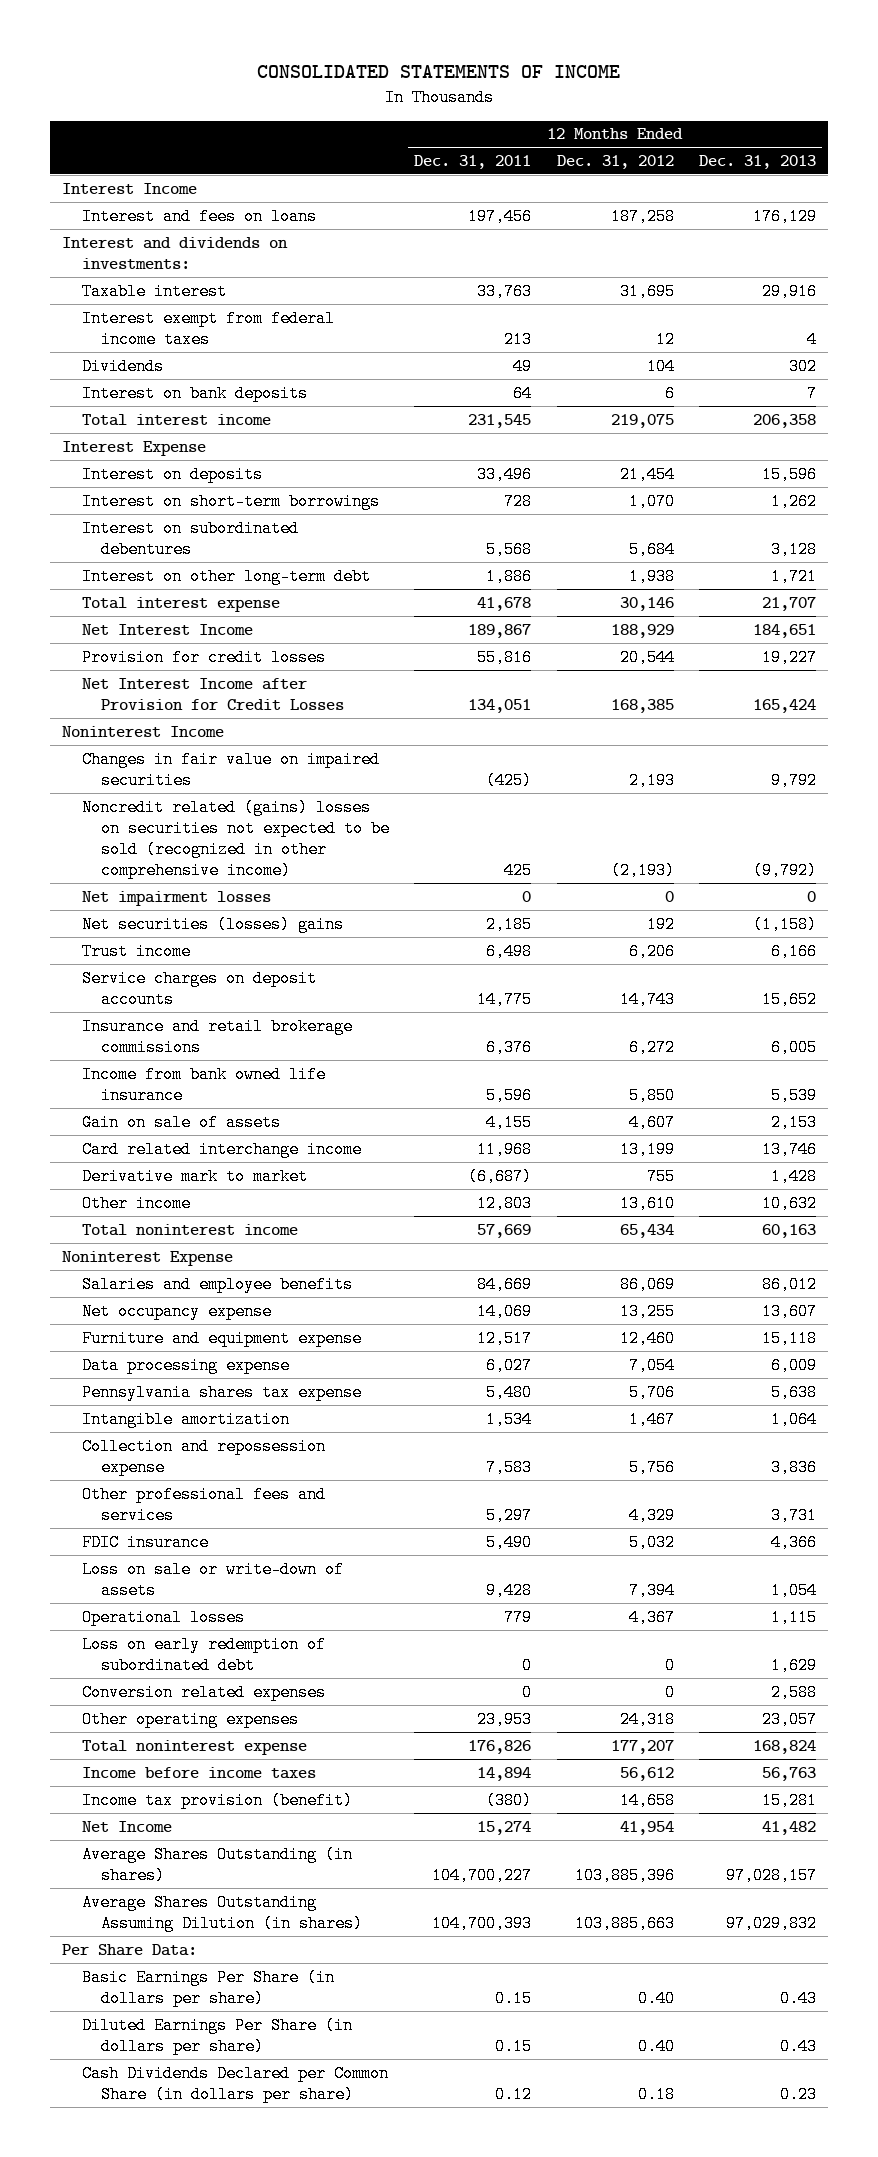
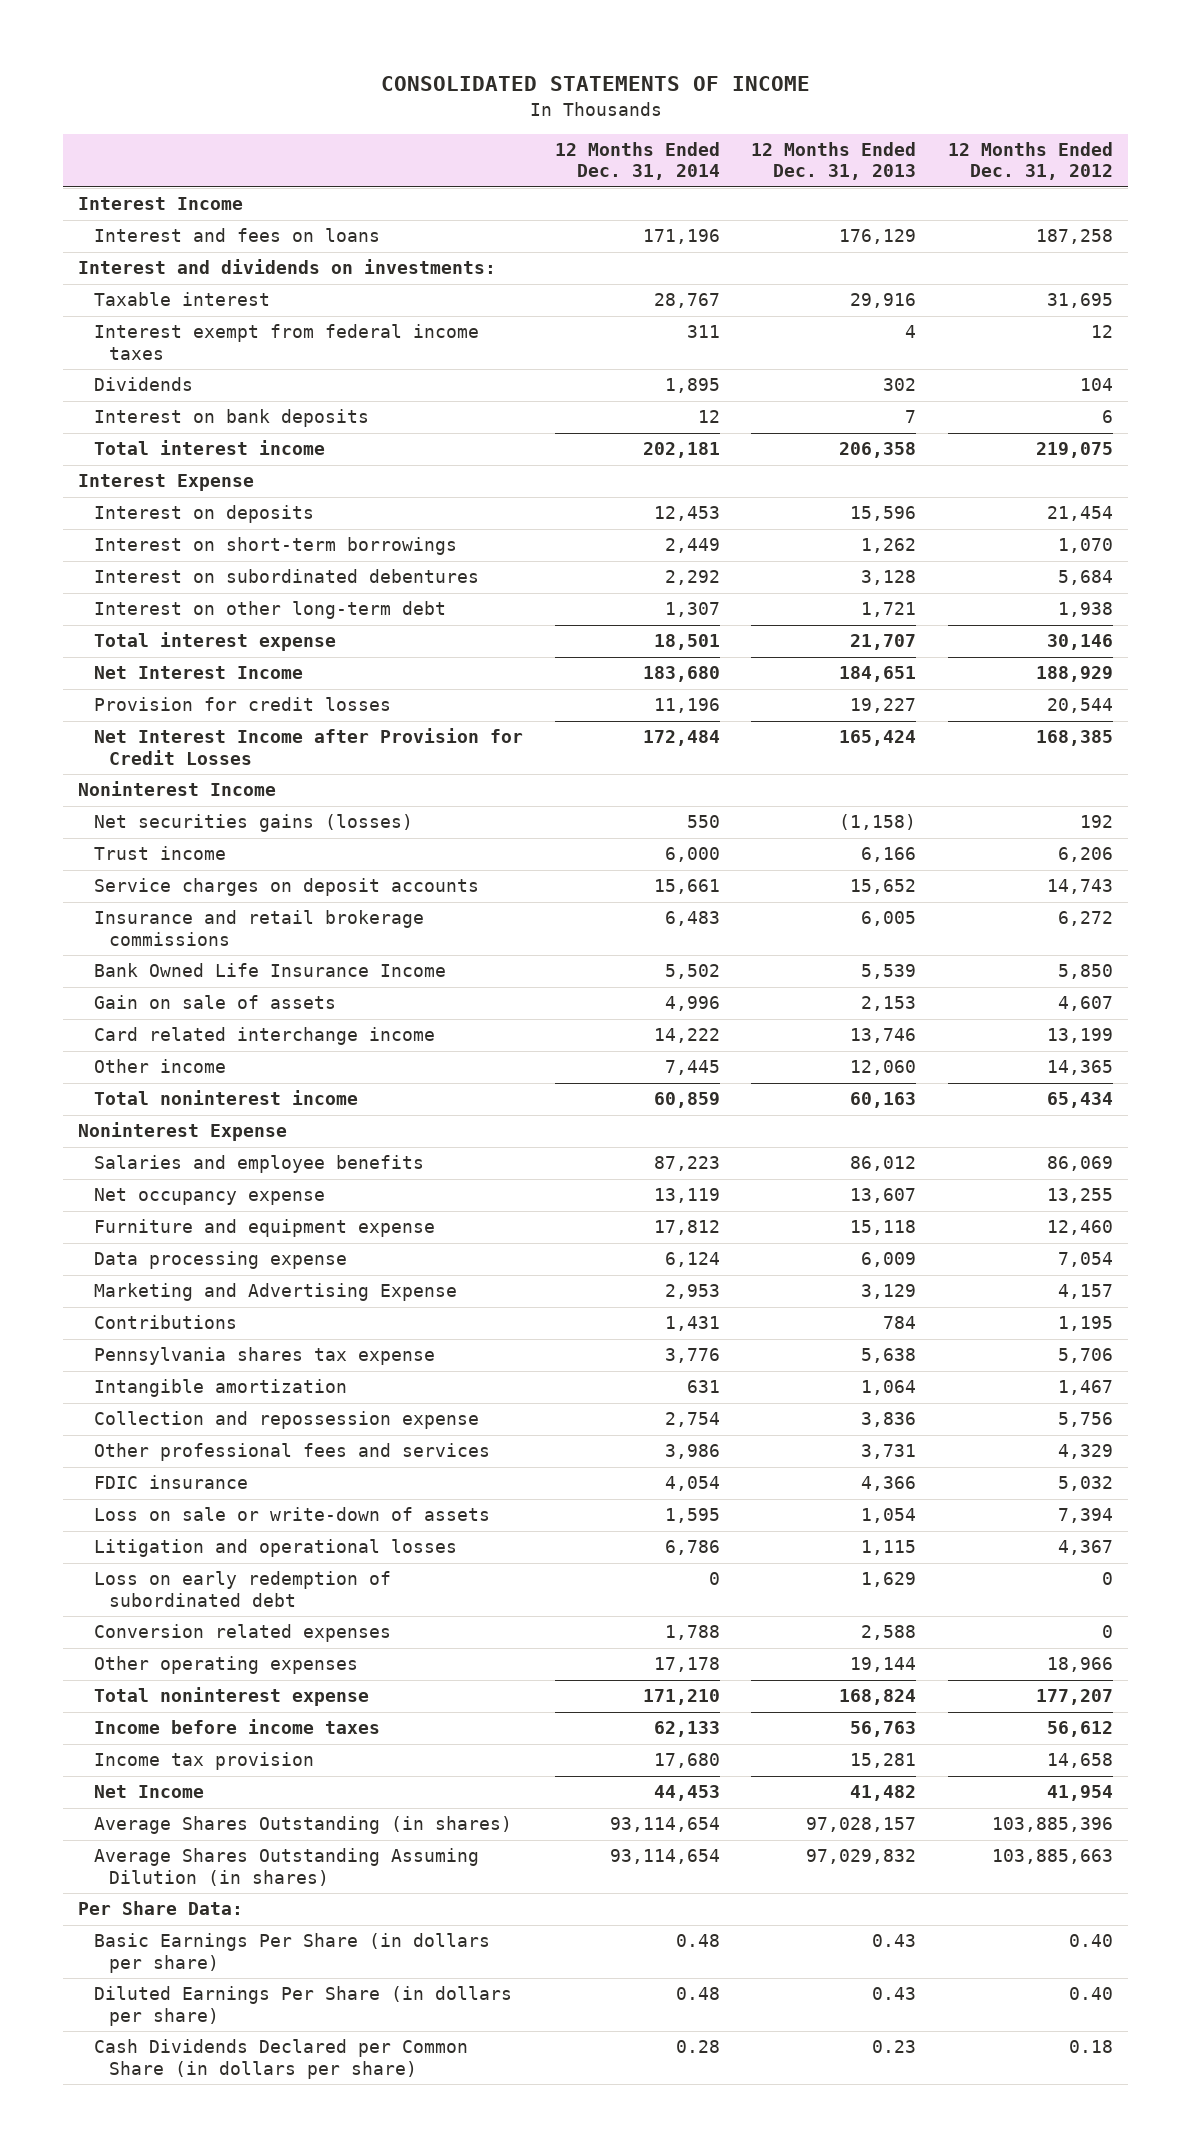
- | 12 Months Ended Dec. 31, 2011 | 12 Months Ended Dec. 31, 2012 | 12 Months Ended Dec. 31, 2013
+ | 12 Months Ended Dec. 31, 2014 | 12 Months Ended Dec. 31, 2013 | 12 Months Ended Dec. 31, 2012
- Changes in fair value on impaired securities | (425) | 2,193 | 9,792
- Noncredit related (gains) losses on securities not expected to be sold (recognized in other comprehensive income) | 425 | (2,193) | (9,792)
- Net impairment losses | 0 | 0 | 0
- Net securities (losses) gains | 2,185 | 192 | (1,158)
+ Net securities gains (losses) | 550 | (1,158) | 192
- Income from bank owned life insurance | 5,596 | 5,850 | 5,539
+ Bank Owned Life Insurance Income | 5,502 | 5,539 | 5,850
- Derivative mark to market | (6,687) | 755 | 1,428
- Other income | 12,803 | 13,610 | 10,632
+ Other income | 7,445 | 12,060 | 14,365
+ Marketing and Advertising Expense | 2,953 | 3,129 | 4,157
+ Contributions | 1,431 | 784 | 1,195
- Operational losses | 779 | 4,367 | 1,115
+ Litigation and operational losses | 6,786 | 1,115 | 4,367
- Other operating expenses | 23,953 | 24,318 | 23,057
+ Other operating expenses | 17,178 | 19,144 | 18,966
- Income tax provision (benefit) | (380) | 14,658 | 15,281
+ Income tax provision | 17,680 | 15,281 | 14,658

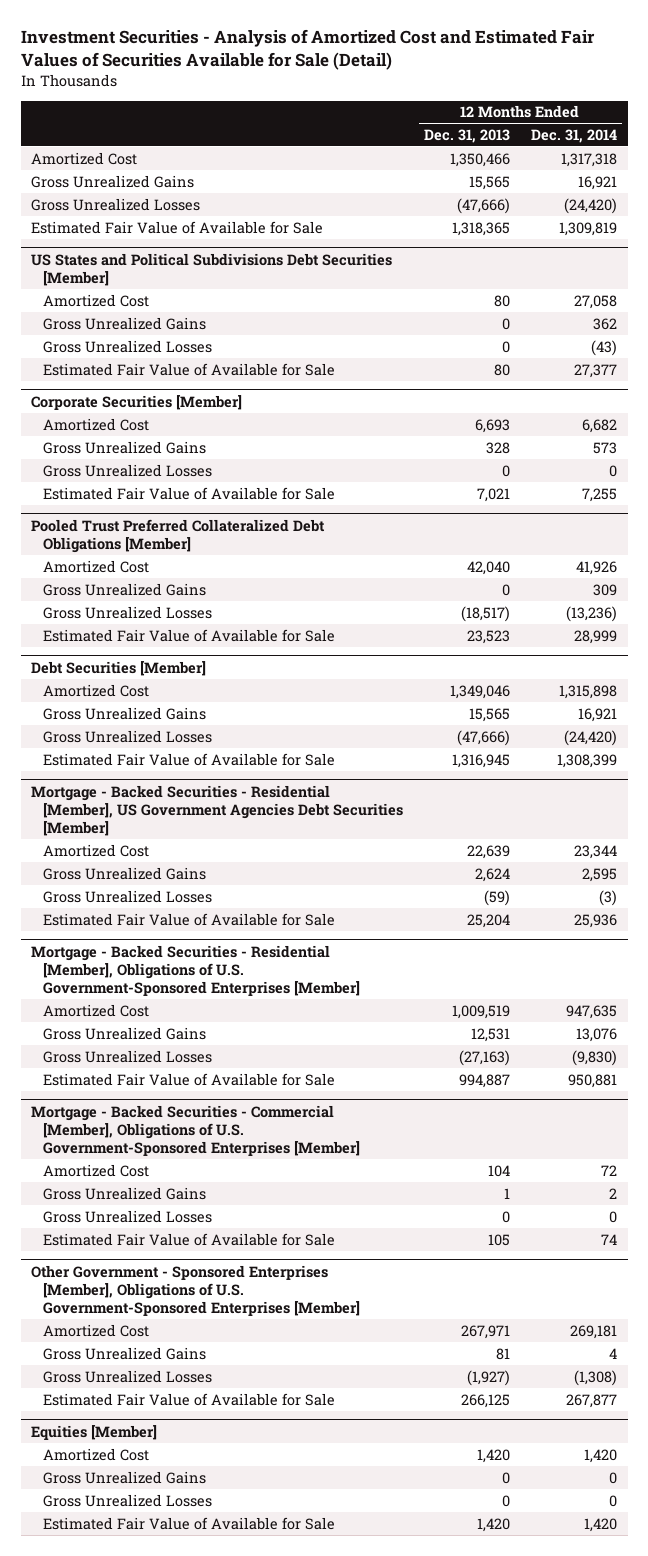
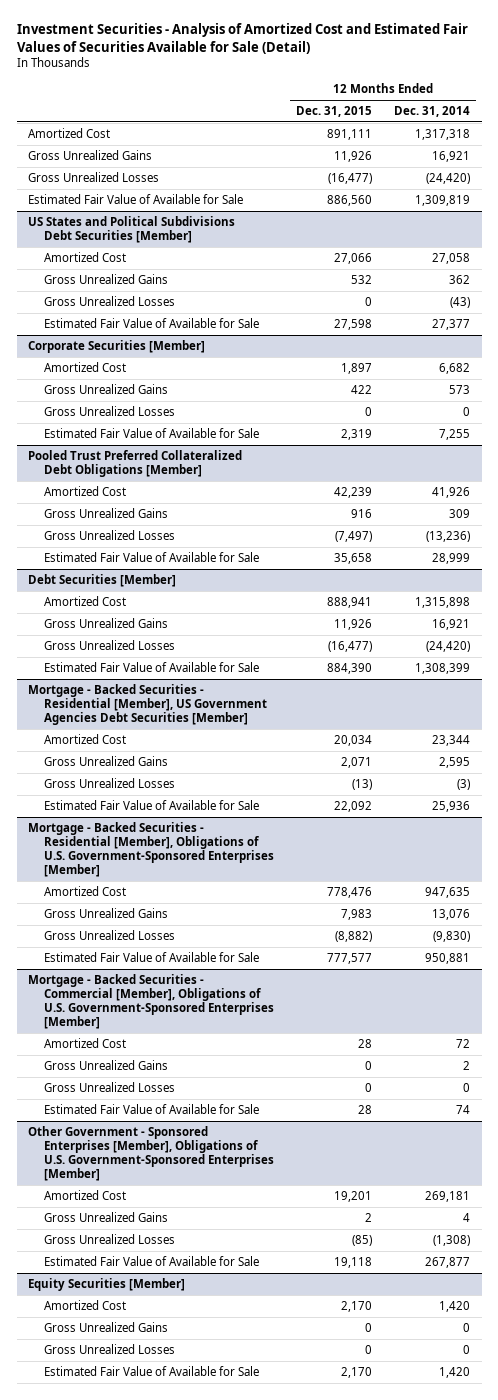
- | 12 Months Ended Dec. 31, 2013 | 12 Months Ended Dec. 31, 2014
+ | 12 Months Ended Dec. 31, 2015 | 12 Months Ended Dec. 31, 2014
- Equities [Member]
+ Equity Securities [Member]

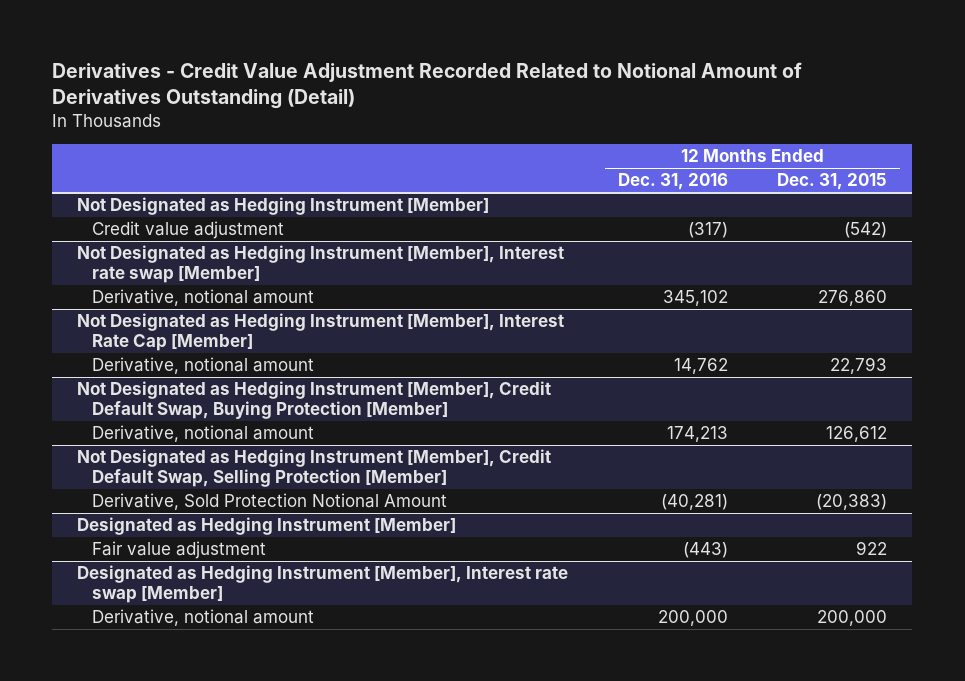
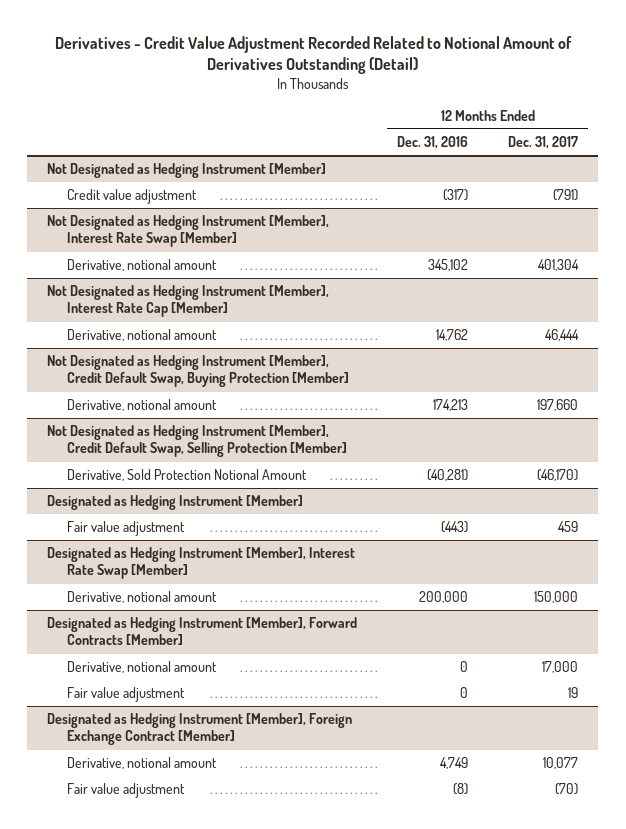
- | 12 Months Ended Dec. 31, 2016 | 12 Months Ended Dec. 31, 2015
+ | 12 Months Ended Dec. 31, 2016 | 12 Months Ended Dec. 31, 2017
- Not Designated as Hedging Instrument [Member], Interest rate swap [Member]
+ Not Designated as Hedging Instrument [Member], Interest Rate Swap [Member]
- Designated as Hedging Instrument [Member], Interest rate swap [Member]
+ Designated as Hedging Instrument [Member], Interest Rate Swap [Member]
+ Designated as Hedging Instrument [Member], Forward Contracts [Member]
+ Derivative, notional amount | 0 | 17,000
+ Fair value adjustment | 0 | 19
+ Designated as Hedging Instrument [Member], Foreign Exchange Contract [Member]
+ Derivative, notional amount | 4,749 | 10,077
+ Fair value adjustment | (8) | (70)

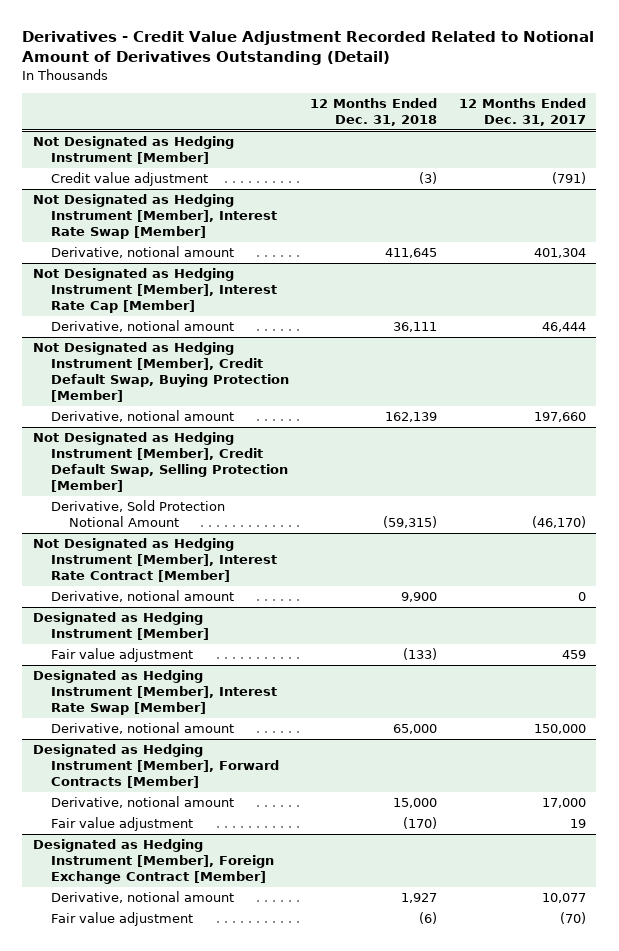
- | 12 Months Ended Dec. 31, 2016 | 12 Months Ended Dec. 31, 2017
+ | 12 Months Ended Dec. 31, 2018 | 12 Months Ended Dec. 31, 2017
+ Not Designated as Hedging Instrument [Member], Interest Rate Contract [Member]
+ Derivative, notional amount | 9,900 | 0

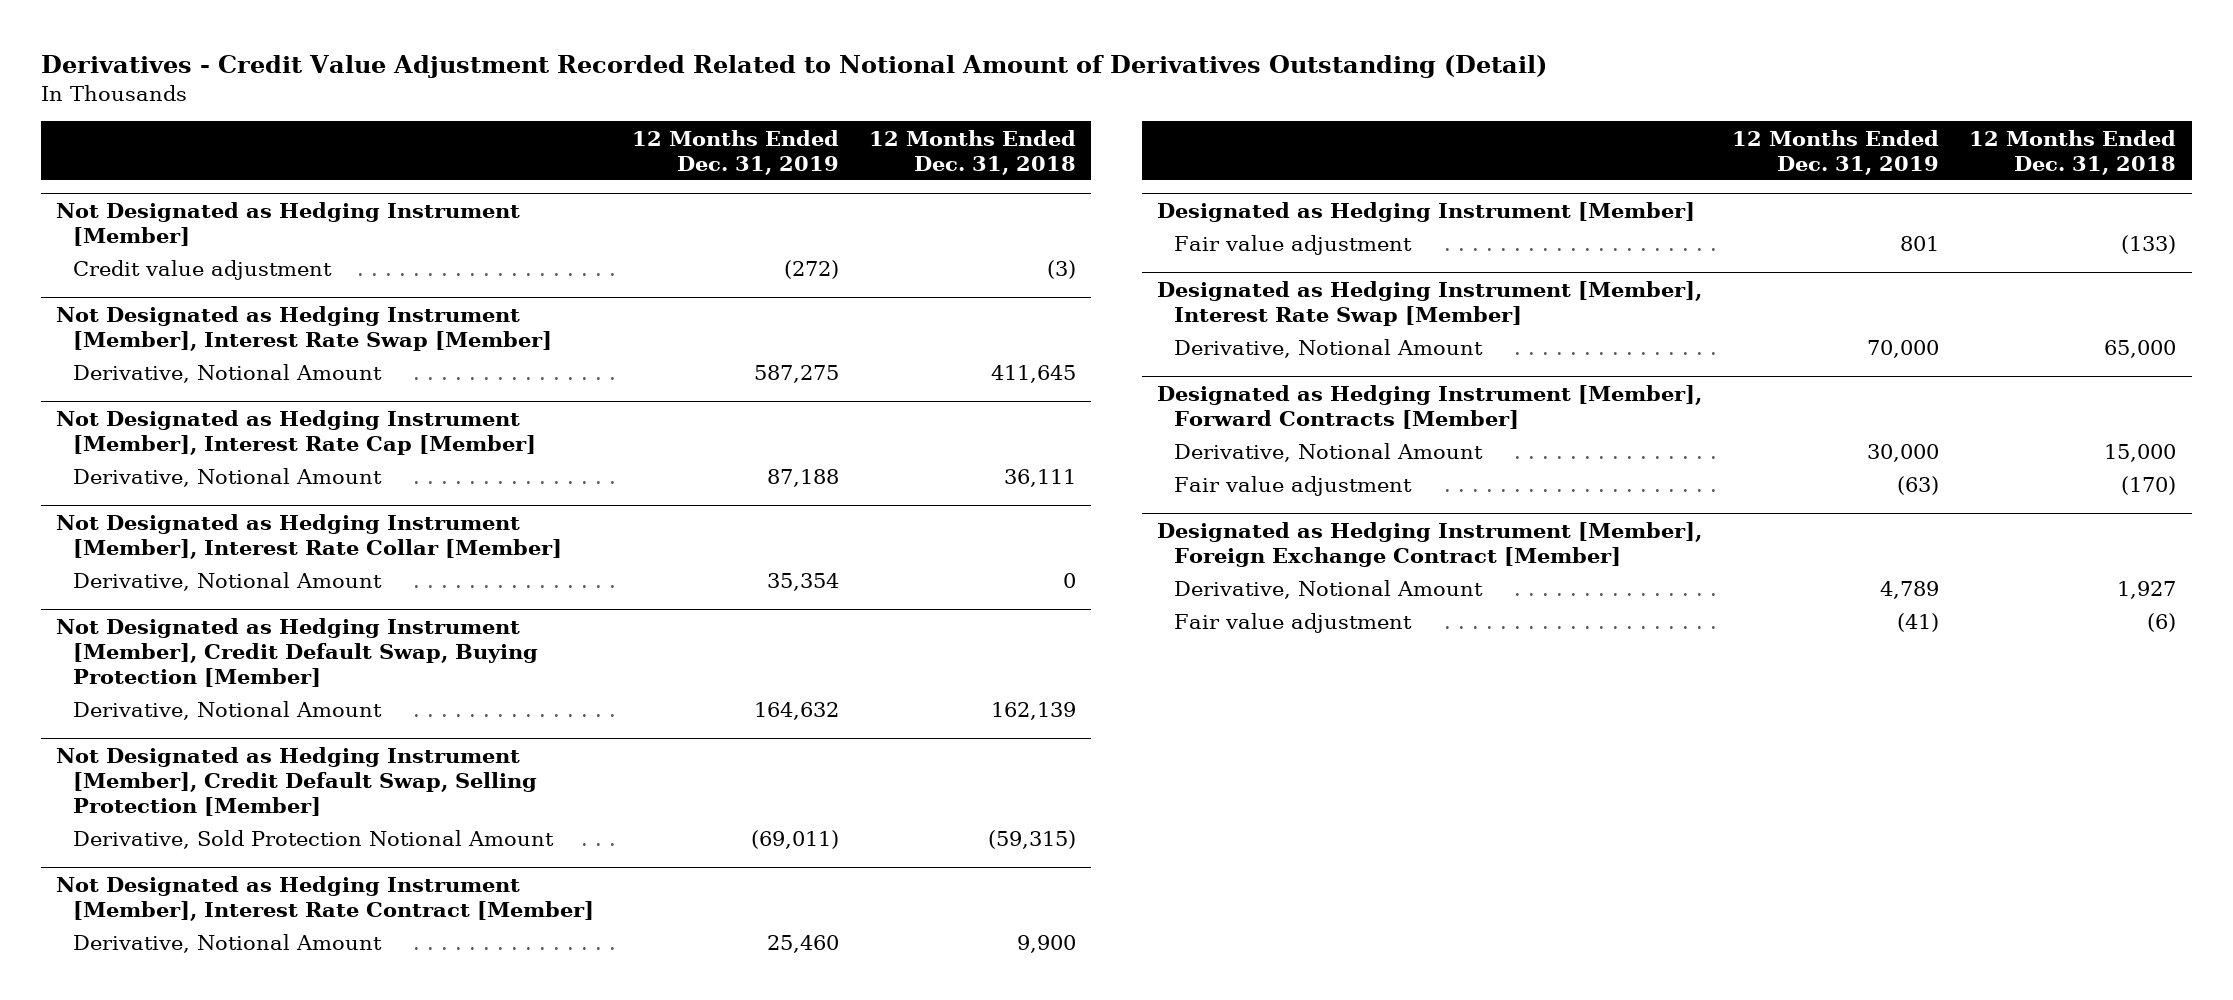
- | 12 Months Ended Dec. 31, 2018 | 12 Months Ended Dec. 31, 2017
+ | 12 Months Ended Dec. 31, 2019 | 12 Months Ended Dec. 31, 2018
@ Not Designated as Hedging Instrument [Member], Interest Rate Swap [Member]
- Derivative, notional amount | 411,645 | 401,304
+ Derivative, Notional Amount | 587,275 | 411,645
@ Not Designated as Hedging Instrument [Member], Interest Rate Cap [Member]
- Derivative, notional amount | 36,111 | 46,444
+ Derivative, Notional Amount | 87,188 | 36,111
+ Not Designated as Hedging Instrument [Member], Interest Rate Collar [Member]
+ Derivative, Notional Amount | 35,354 | 0
@ Not Designated as Hedging Instrument [Member], Credit Default Swap, Buying Protection [Member]
- Derivative, notional amount | 162,139 | 197,660
+ Derivative, Notional Amount | 164,632 | 162,139
@ Not Designated as Hedging Instrument [Member], Interest Rate Contract [Member]
- Derivative, notional amount | 9,900 | 0
+ Derivative, Notional Amount | 25,460 | 9,900
@ Designated as Hedging Instrument [Member], Interest Rate Swap [Member]
- Derivative, notional amount | 65,000 | 150,000
+ Derivative, Notional Amount | 70,000 | 65,000
@ Designated as Hedging Instrument [Member], Forward Contracts [Member]
- Derivative, notional amount | 15,000 | 17,000
+ Derivative, Notional Amount | 30,000 | 15,000
@ Designated as Hedging Instrument [Member], Foreign Exchange Contract [Member]
- Derivative, notional amount | 1,927 | 10,077
+ Derivative, Notional Amount | 4,789 | 1,927

